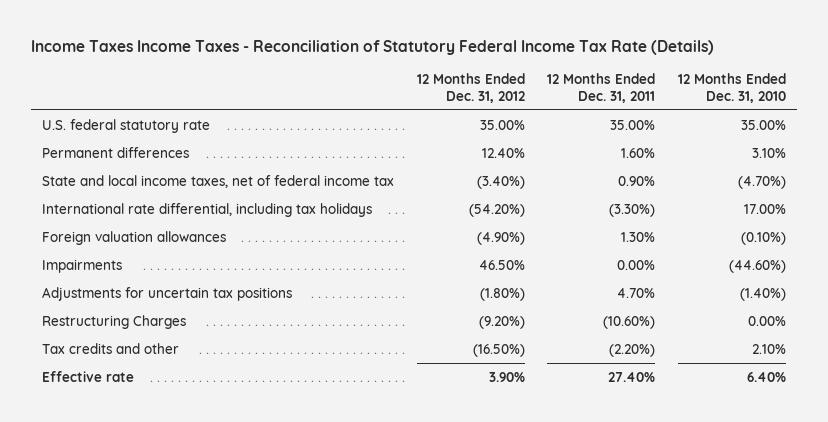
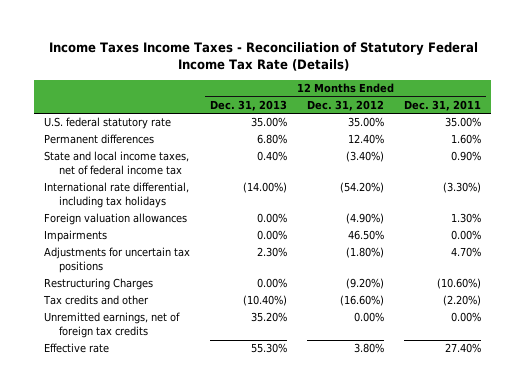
- | 12 Months Ended Dec. 31, 2012 | 12 Months Ended Dec. 31, 2011 | 12 Months Ended Dec. 31, 2010
+ | 12 Months Ended Dec. 31, 2013 | 12 Months Ended Dec. 31, 2012 | 12 Months Ended Dec. 31, 2011
- Tax credits and other | (16.50%) | (2.20%) | 2.10%
- Effective rate | 3.90% | 27.40% | 6.40%
+ Tax credits and other | (10.40%) | (16.60%) | (2.20%)
+ Unremitted earnings, net of foreign tax credits | 35.20% | 0.00% | 0.00%
+ Effective rate | 55.30% | 3.80% | 27.40%

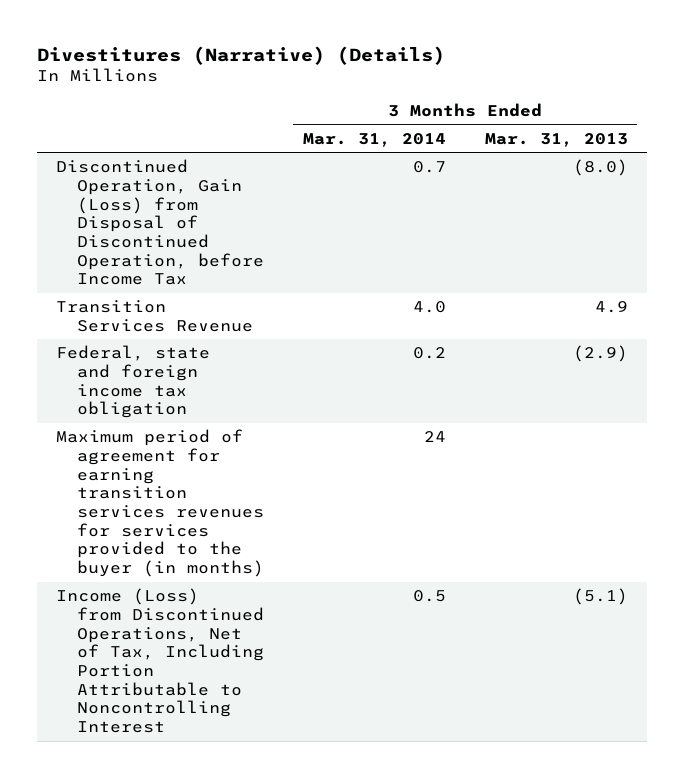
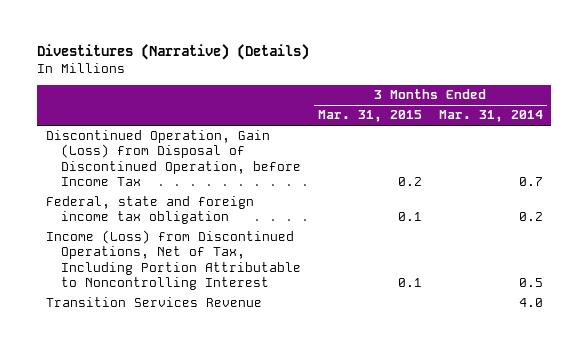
- | 3 Months Ended Mar. 31, 2014 | 3 Months Ended Mar. 31, 2013
+ | 3 Months Ended Mar. 31, 2015 | 3 Months Ended Mar. 31, 2014
- Maximum period of agreement for earning transition services revenues for services provided to the buyer (in months) | 24 |
moved down: Transition Services Revenue | | 4.0

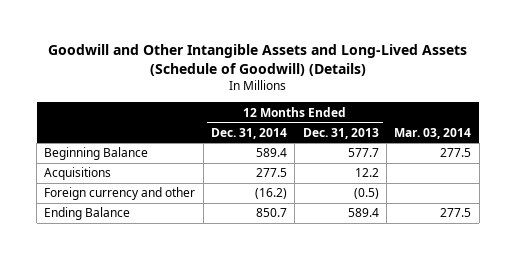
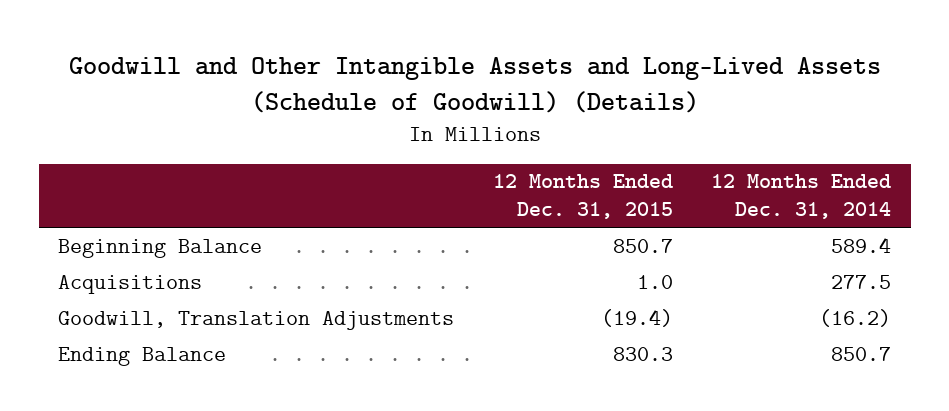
- | 12 Months Ended Dec. 31, 2014 | 12 Months Ended Dec. 31, 2013 | Mar. 03, 2014
+ | 12 Months Ended Dec. 31, 2015 | 12 Months Ended Dec. 31, 2014
- Foreign currency and other | (16.2) | (0.5) |
+ Goodwill, Translation Adjustments | (19.4) | (16.2)

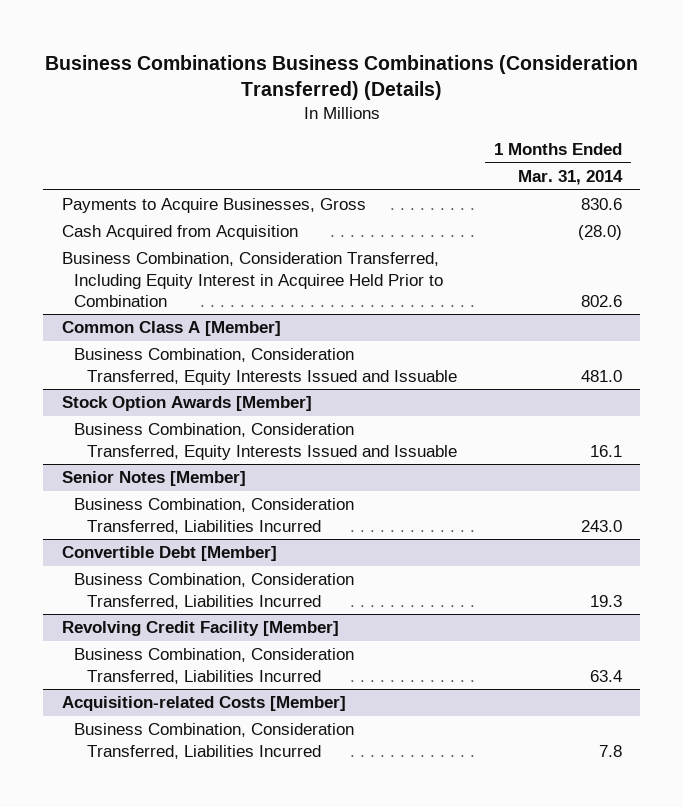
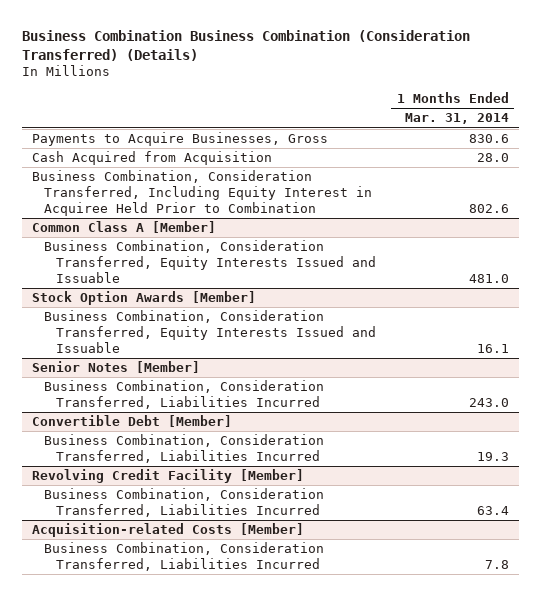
- Business Combinations Business Combinations (Consideration Transferred) (Details)
+ Business Combination Business Combination (Consideration Transferred) (Details)
- Cash Acquired from Acquisition | (28.0)
+ Cash Acquired from Acquisition | 28.0

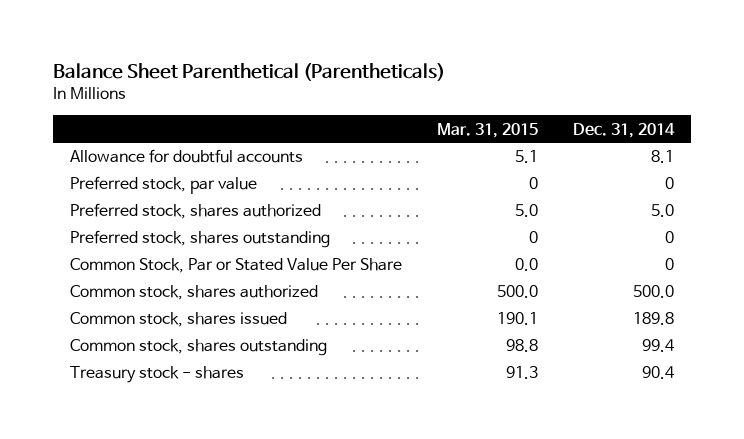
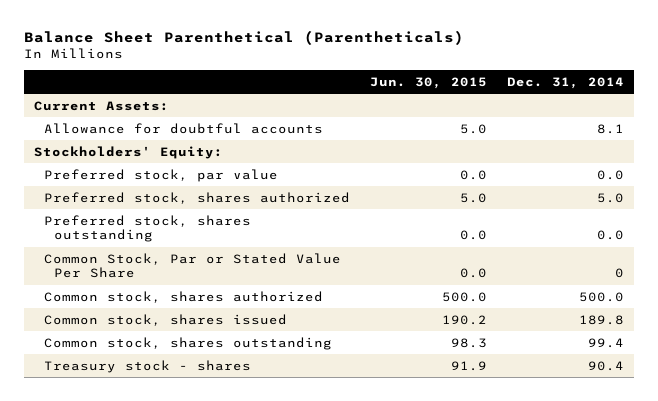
- | Mar. 31, 2015 | Dec. 31, 2014
+ | Jun. 30, 2015 | Dec. 31, 2014
+ Current Assets:
- Preferred stock, par value | 0 | 0
+ Stockholders' Equity:
+ Preferred stock, par value | 0.0 | 0.0
- Preferred stock, shares outstanding | 0 | 0
+ Preferred stock, shares outstanding | 0.0 | 0.0

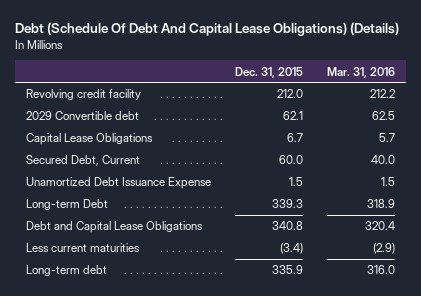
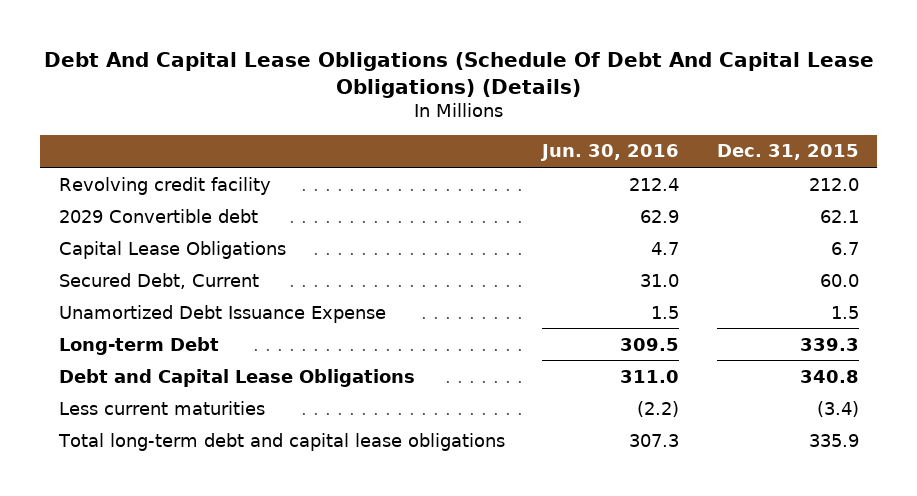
- Debt (Schedule Of Debt And Capital Lease Obligations) (Details)
+ Debt And Capital Lease Obligations (Schedule Of Debt And Capital Lease Obligations) (Details)
- | Dec. 31, 2015 | Mar. 31, 2016
+ | Jun. 30, 2016 | Dec. 31, 2015
- Long-term debt | 335.9 | 316.0
+ Total long-term debt and capital lease obligations | 307.3 | 335.9

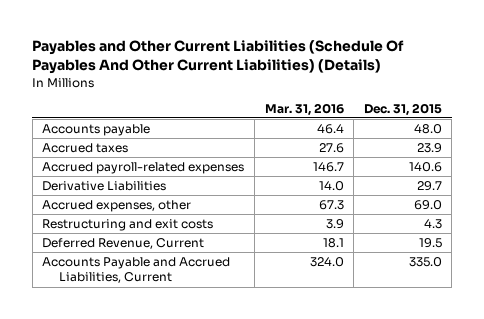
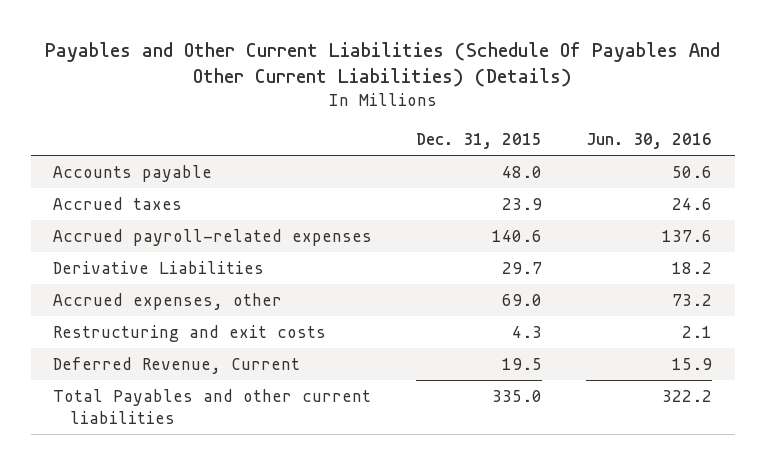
- | Mar. 31, 2016 | Dec. 31, 2015
+ | Dec. 31, 2015 | Jun. 30, 2016
- Accounts Payable and Accrued Liabilities, Current | 324.0 | 335.0
+ Total Payables and other current liabilities | 335.0 | 322.2

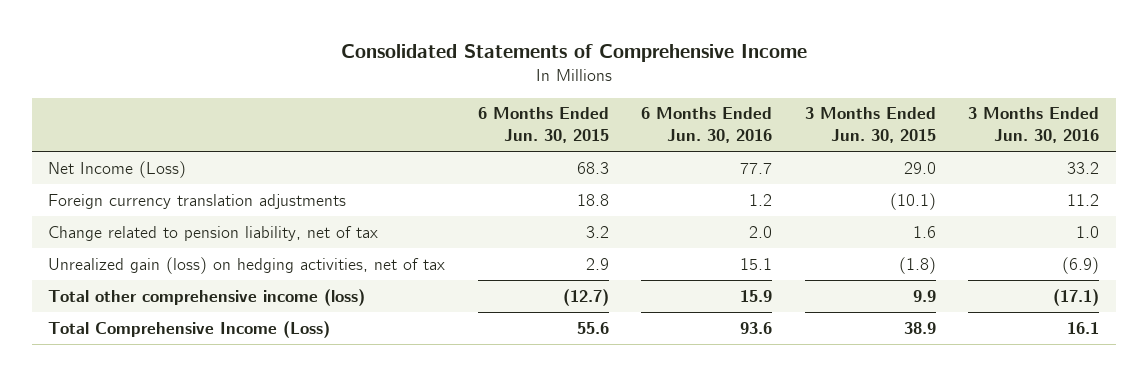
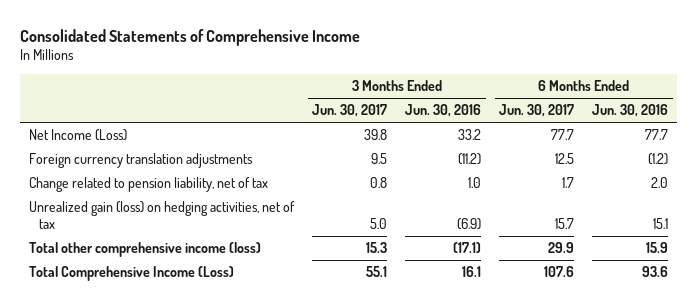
- | 6 Months Ended Jun. 30, 2015 | 6 Months Ended Jun. 30, 2016 | 3 Months Ended Jun. 30, 2015 | 3 Months Ended Jun. 30, 2016
+ | 3 Months Ended Jun. 30, 2017 | 3 Months Ended Jun. 30, 2016 | 6 Months Ended Jun. 30, 2017 | 6 Months Ended Jun. 30, 2016
- Foreign currency translation adjustments | 18.8 | 1.2 | (10.1) | 11.2
+ Foreign currency translation adjustments | 9.5 | (11.2) | 12.5 | (1.2)

